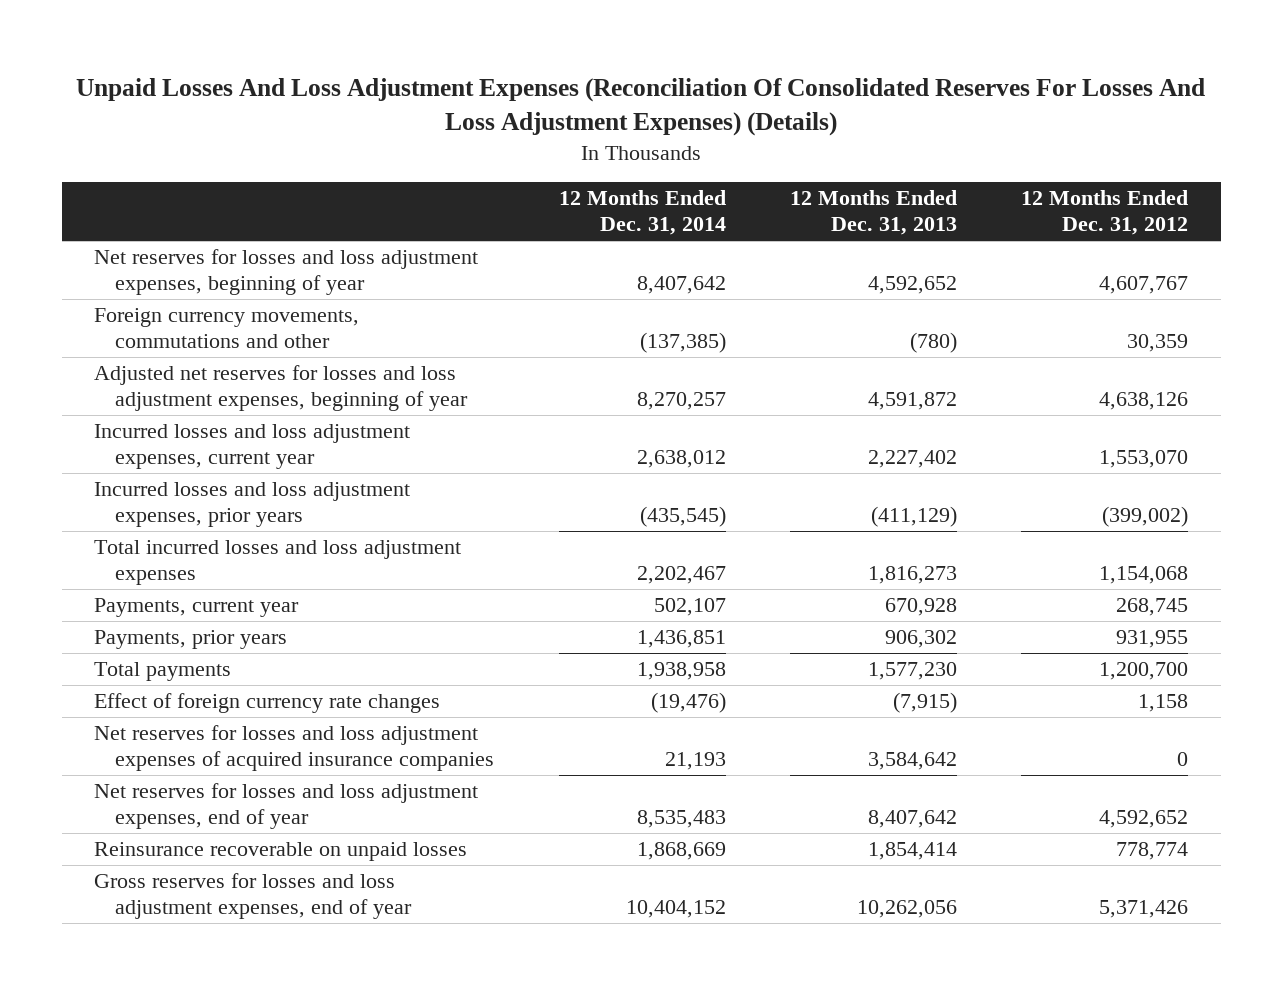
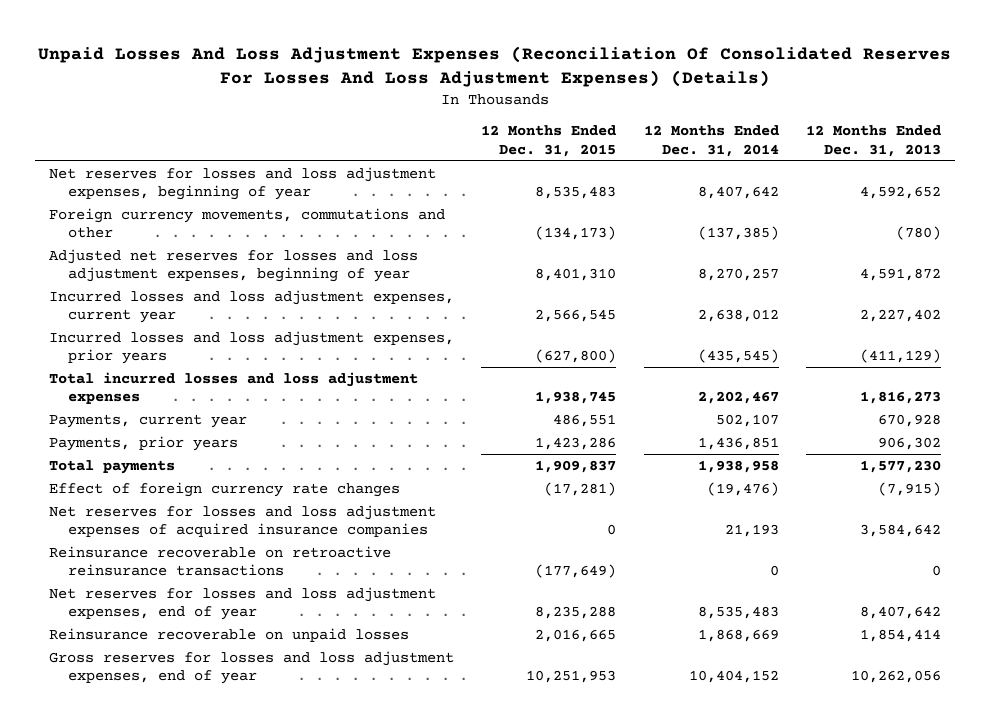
- | 12 Months Ended Dec. 31, 2014 | 12 Months Ended Dec. 31, 2013 | 12 Months Ended Dec. 31, 2012
+ | 12 Months Ended Dec. 31, 2015 | 12 Months Ended Dec. 31, 2014 | 12 Months Ended Dec. 31, 2013
+ Reinsurance recoverable on retroactive reinsurance transactions | (177,649) | 0 | 0

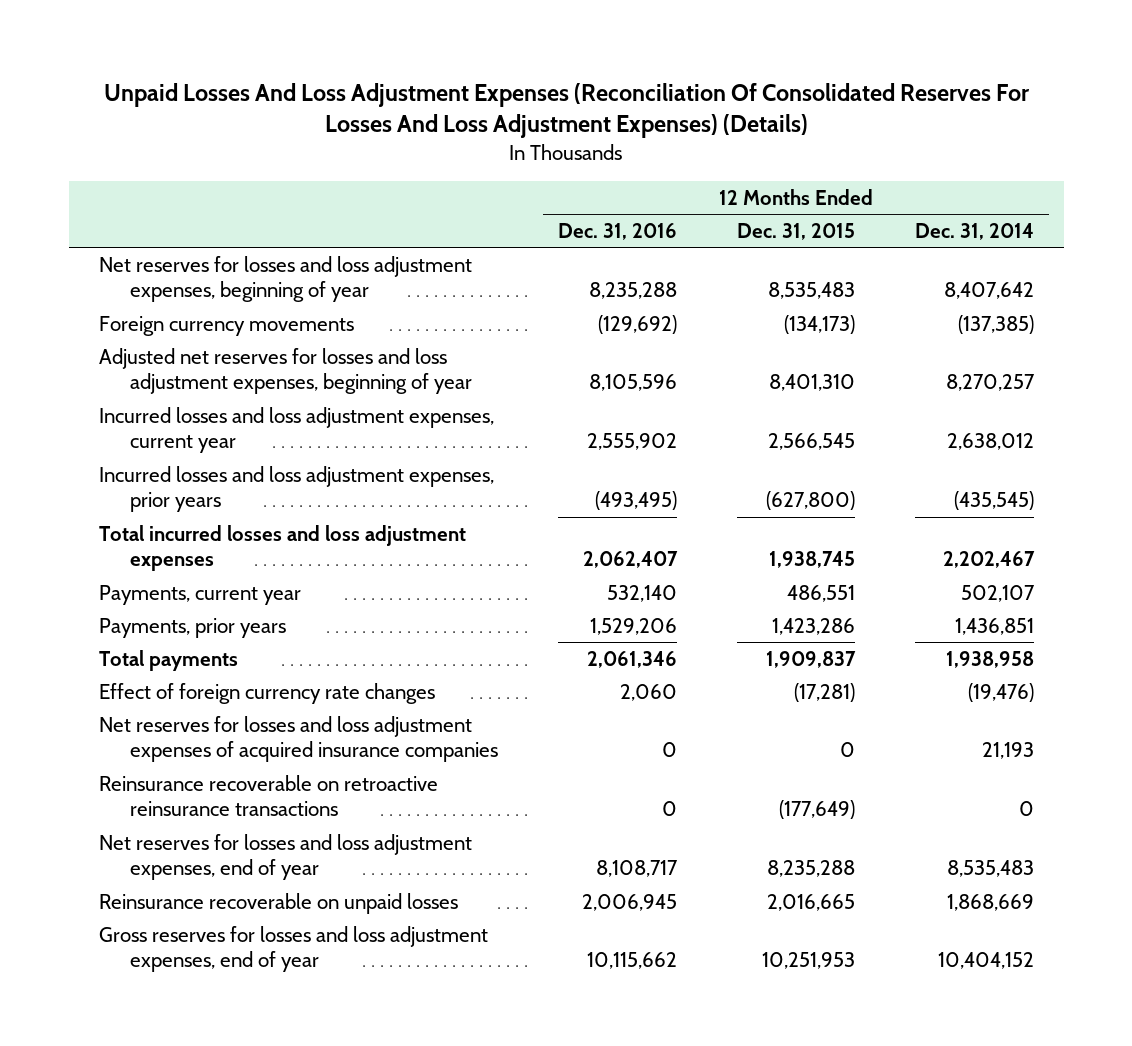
- | 12 Months Ended Dec. 31, 2015 | 12 Months Ended Dec. 31, 2014 | 12 Months Ended Dec. 31, 2013
+ | 12 Months Ended Dec. 31, 2016 | 12 Months Ended Dec. 31, 2015 | 12 Months Ended Dec. 31, 2014
- Foreign currency movements, commutations and other | (134,173) | (137,385) | (780)
+ Foreign currency movements | (129,692) | (134,173) | (137,385)

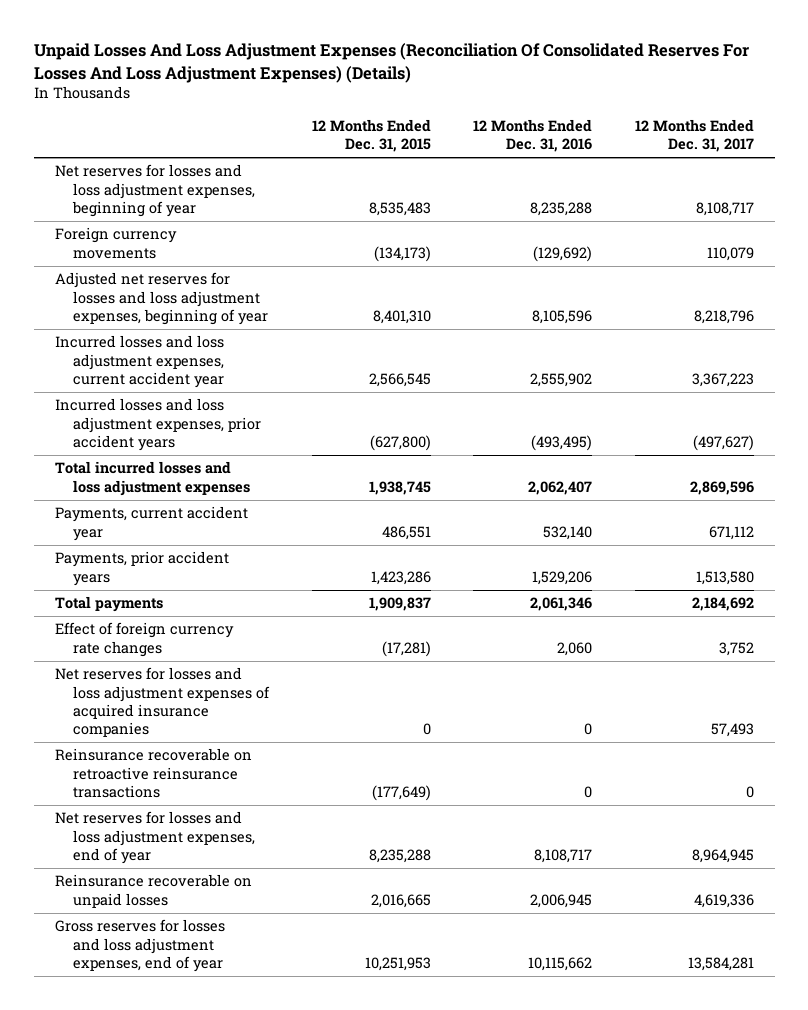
- | 12 Months Ended Dec. 31, 2016 | 12 Months Ended Dec. 31, 2015 | 12 Months Ended Dec. 31, 2014
+ | 12 Months Ended Dec. 31, 2015 | 12 Months Ended Dec. 31, 2016 | 12 Months Ended Dec. 31, 2017
- Incurred losses and loss adjustment expenses, current year | 2,555,902 | 2,566,545 | 2,638,012
- Incurred losses and loss adjustment expenses, prior years | (493,495) | (627,800) | (435,545)
+ Incurred losses and loss adjustment expenses, current accident year | 2,566,545 | 2,555,902 | 3,367,223
+ Incurred losses and loss adjustment expenses, prior accident years | (627,800) | (493,495) | (497,627)
- Payments, current year | 532,140 | 486,551 | 502,107
- Payments, prior years | 1,529,206 | 1,423,286 | 1,436,851
+ Payments, current accident year | 486,551 | 532,140 | 671,112
+ Payments, prior accident years | 1,423,286 | 1,529,206 | 1,513,580

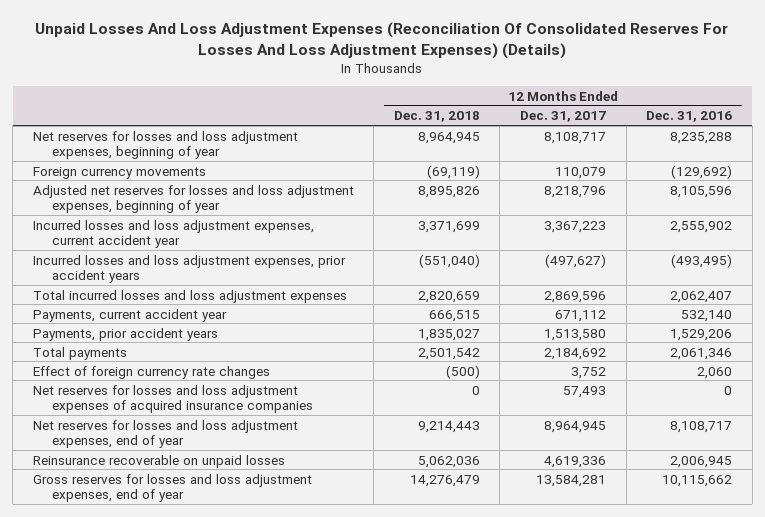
- | 12 Months Ended Dec. 31, 2015 | 12 Months Ended Dec. 31, 2016 | 12 Months Ended Dec. 31, 2017
+ | 12 Months Ended Dec. 31, 2018 | 12 Months Ended Dec. 31, 2017 | 12 Months Ended Dec. 31, 2016
- Reinsurance recoverable on retroactive reinsurance transactions | (177,649) | 0 | 0

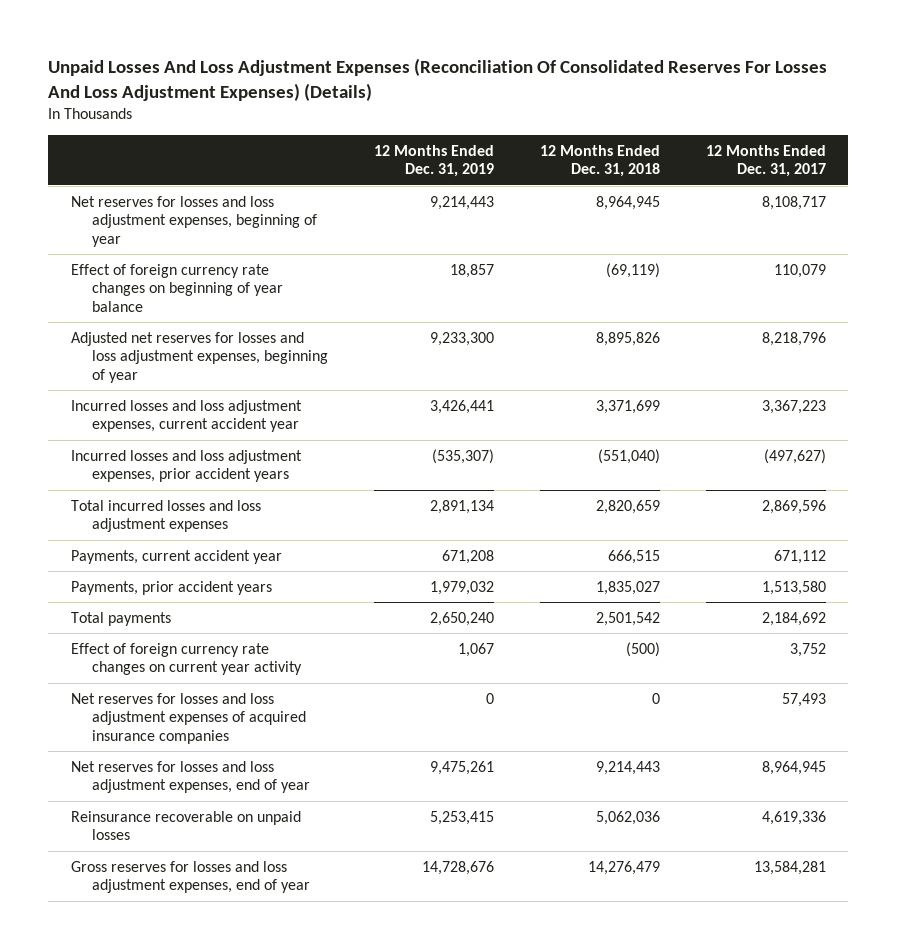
- | 12 Months Ended Dec. 31, 2018 | 12 Months Ended Dec. 31, 2017 | 12 Months Ended Dec. 31, 2016
+ | 12 Months Ended Dec. 31, 2019 | 12 Months Ended Dec. 31, 2018 | 12 Months Ended Dec. 31, 2017
- Foreign currency movements | (69,119) | 110,079 | (129,692)
+ Effect of foreign currency rate changes on beginning of year balance | 18,857 | (69,119) | 110,079
- Effect of foreign currency rate changes | (500) | 3,752 | 2,060
+ Effect of foreign currency rate changes on current year activity | 1,067 | (500) | 3,752

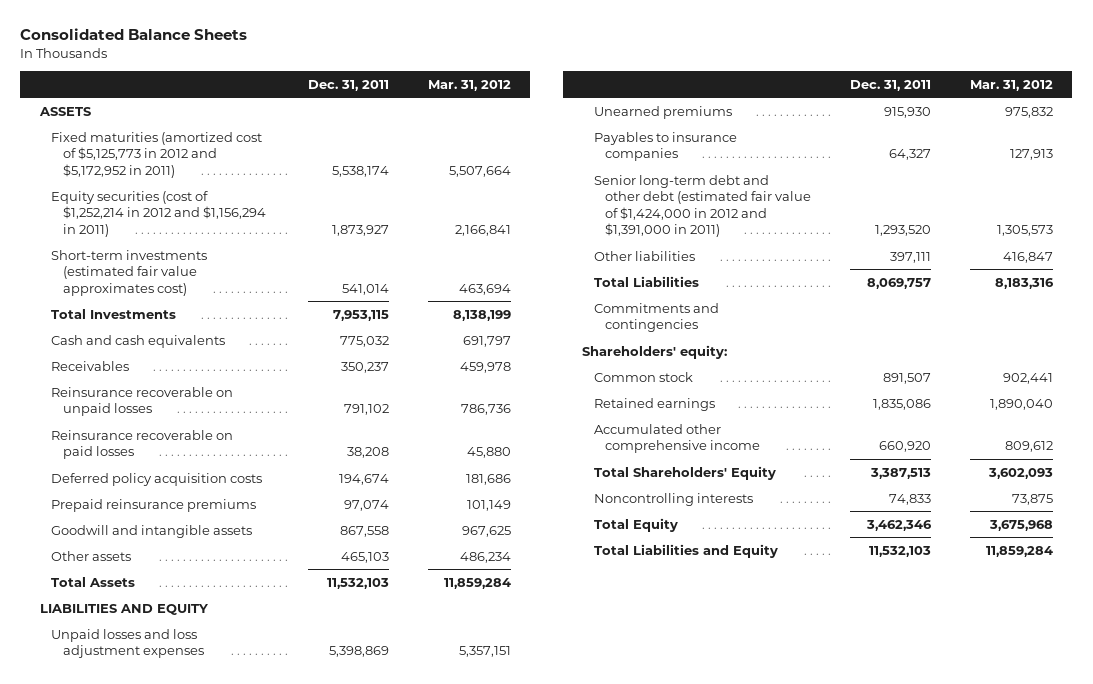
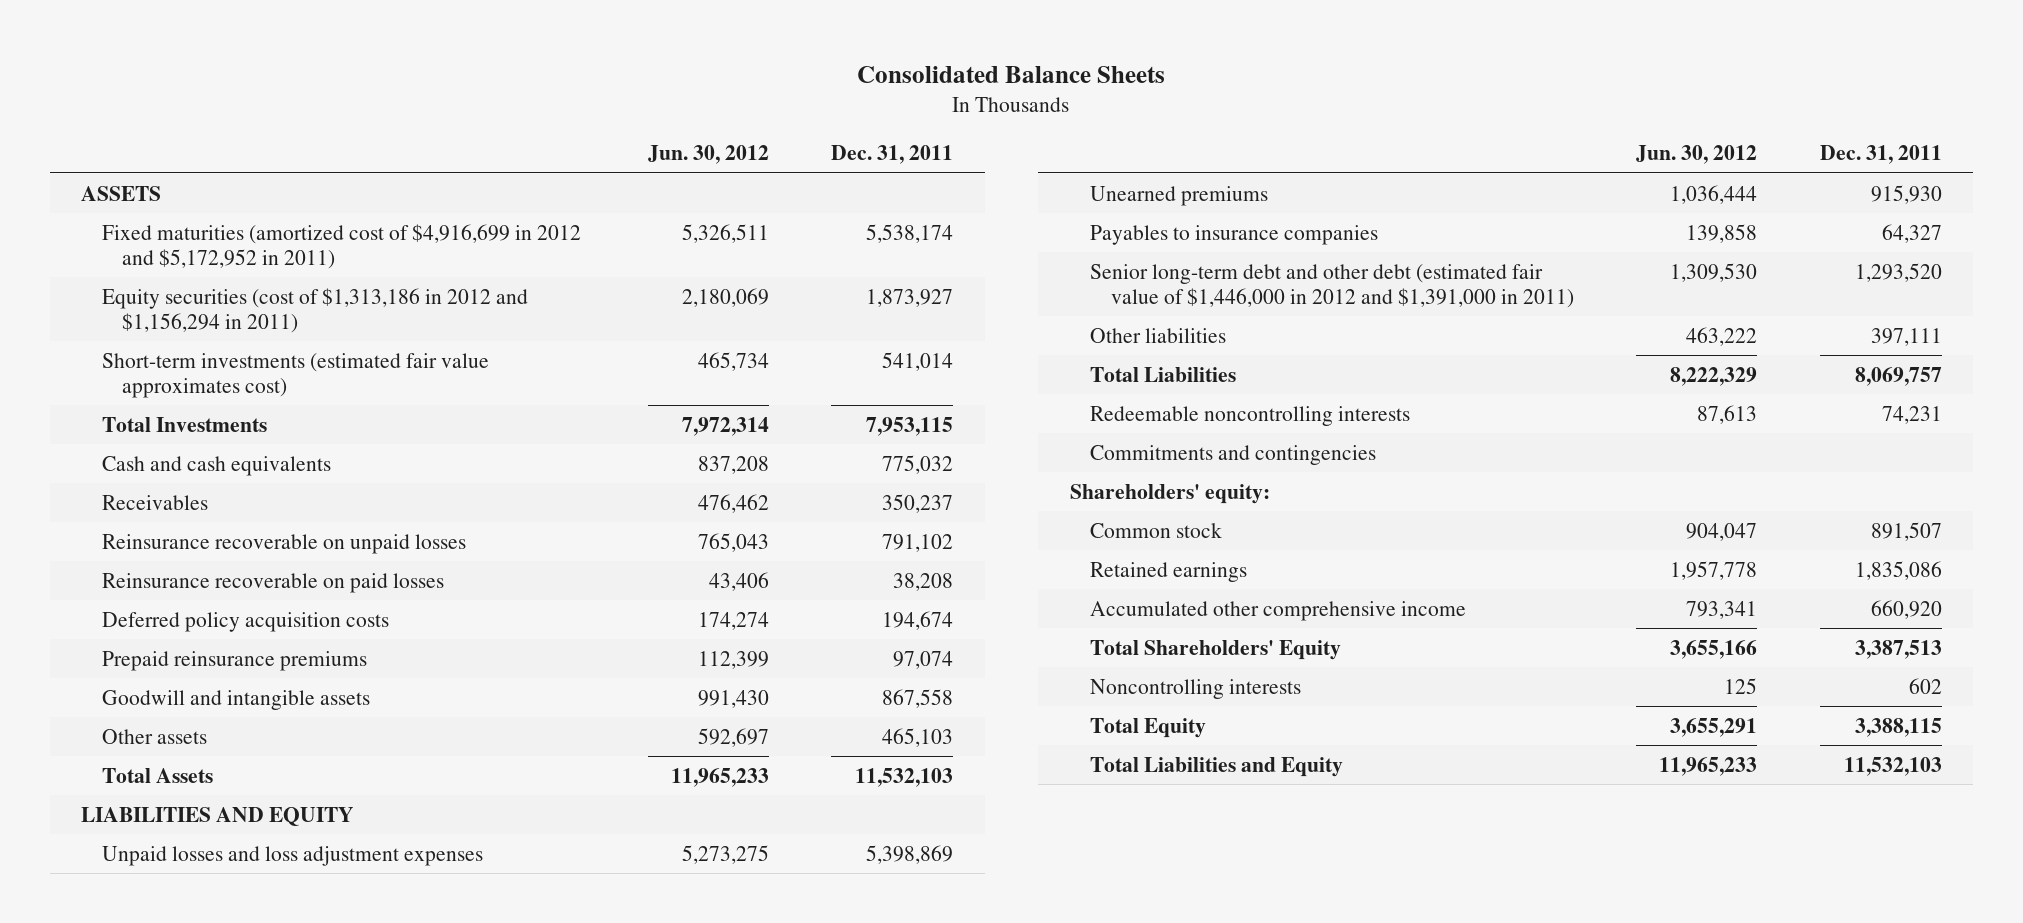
- | Dec. 31, 2011 | Mar. 31, 2012
+ | Jun. 30, 2012 | Dec. 31, 2011
- Fixed maturities (amortized cost of $5,125,773 in 2012 and $5,172,952 in 2011) | 5,538,174 | 5,507,664
- Equity securities (cost of $1,252,214 in 2012 and $1,156,294 in 2011) | 1,873,927 | 2,166,841
+ Fixed maturities (amortized cost of $4,916,699 in 2012 and $5,172,952 in 2011) | 5,326,511 | 5,538,174
+ Equity securities (cost of $1,313,186 in 2012 and $1,156,294 in 2011) | 2,180,069 | 1,873,927
- Senior long-term debt and other debt (estimated fair value of $1,424,000 in 2012 and $1,391,000 in 2011) | 1,293,520 | 1,305,573
+ Senior long-term debt and other debt (estimated fair value of $1,446,000 in 2012 and $1,391,000 in 2011) | 1,309,530 | 1,293,520
+ Redeemable noncontrolling interests | 87,613 | 74,231
- Noncontrolling interests | 74,833 | 73,875
- Total Equity | 3,462,346 | 3,675,968
+ Noncontrolling interests | 125 | 602
+ Total Equity | 3,655,291 | 3,388,115

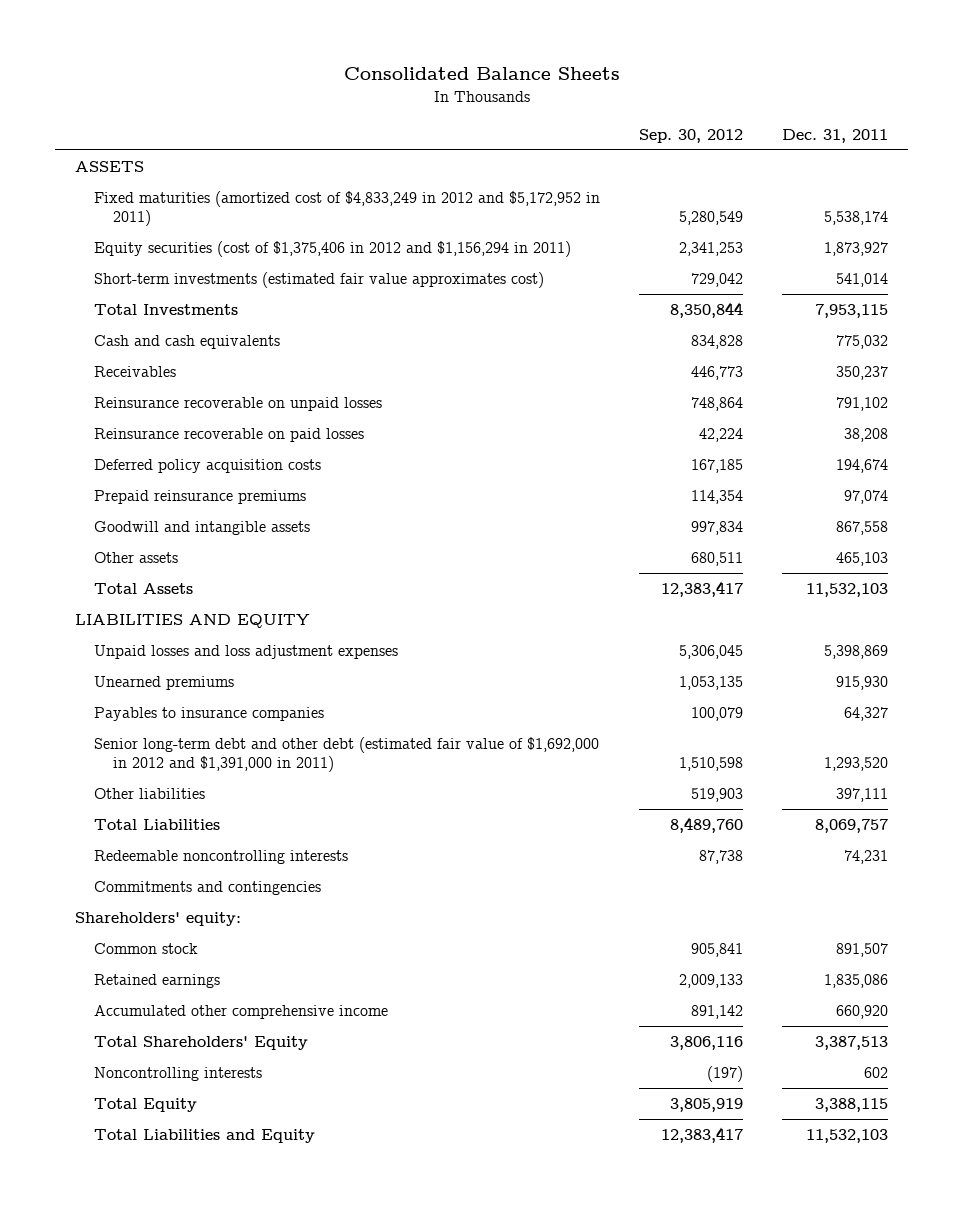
- | Jun. 30, 2012 | Dec. 31, 2011
+ | Sep. 30, 2012 | Dec. 31, 2011
- Fixed maturities (amortized cost of $4,916,699 in 2012 and $5,172,952 in 2011) | 5,326,511 | 5,538,174
- Equity securities (cost of $1,313,186 in 2012 and $1,156,294 in 2011) | 2,180,069 | 1,873,927
+ Fixed maturities (amortized cost of $4,833,249 in 2012 and $5,172,952 in 2011) | 5,280,549 | 5,538,174
+ Equity securities (cost of $1,375,406 in 2012 and $1,156,294 in 2011) | 2,341,253 | 1,873,927
- Senior long-term debt and other debt (estimated fair value of $1,446,000 in 2012 and $1,391,000 in 2011) | 1,309,530 | 1,293,520
+ Senior long-term debt and other debt (estimated fair value of $1,692,000 in 2012 and $1,391,000 in 2011) | 1,510,598 | 1,293,520

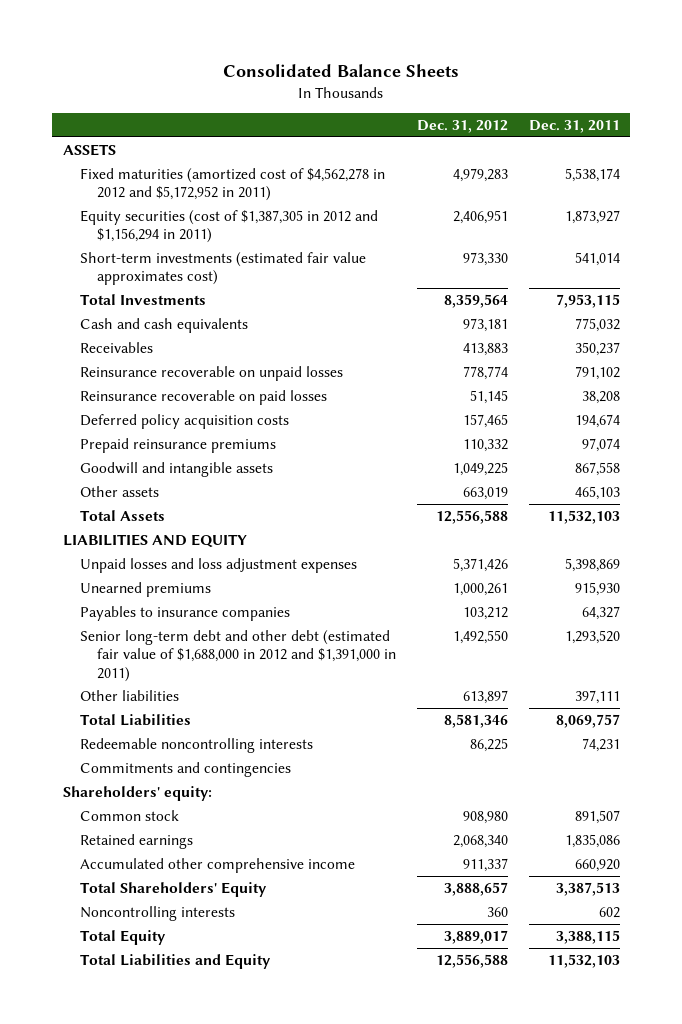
- | Sep. 30, 2012 | Dec. 31, 2011
+ | Dec. 31, 2012 | Dec. 31, 2011
- Fixed maturities (amortized cost of $4,833,249 in 2012 and $5,172,952 in 2011) | 5,280,549 | 5,538,174
- Equity securities (cost of $1,375,406 in 2012 and $1,156,294 in 2011) | 2,341,253 | 1,873,927
+ Fixed maturities (amortized cost of $4,562,278 in 2012 and $5,172,952 in 2011) | 4,979,283 | 5,538,174
+ Equity securities (cost of $1,387,305 in 2012 and $1,156,294 in 2011) | 2,406,951 | 1,873,927
- Senior long-term debt and other debt (estimated fair value of $1,692,000 in 2012 and $1,391,000 in 2011) | 1,510,598 | 1,293,520
+ Senior long-term debt and other debt (estimated fair value of $1,688,000 in 2012 and $1,391,000 in 2011) | 1,492,550 | 1,293,520

